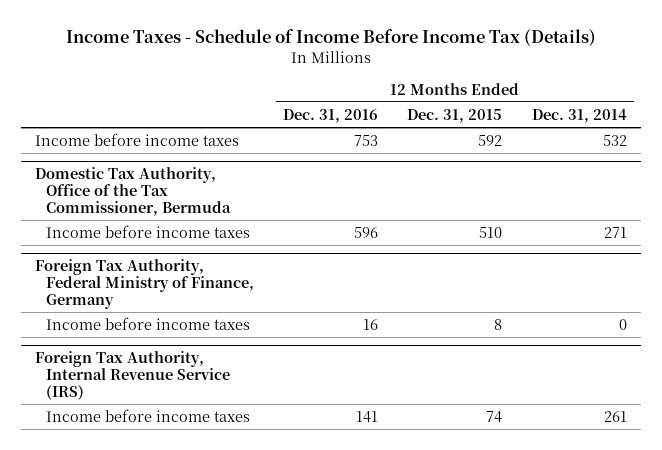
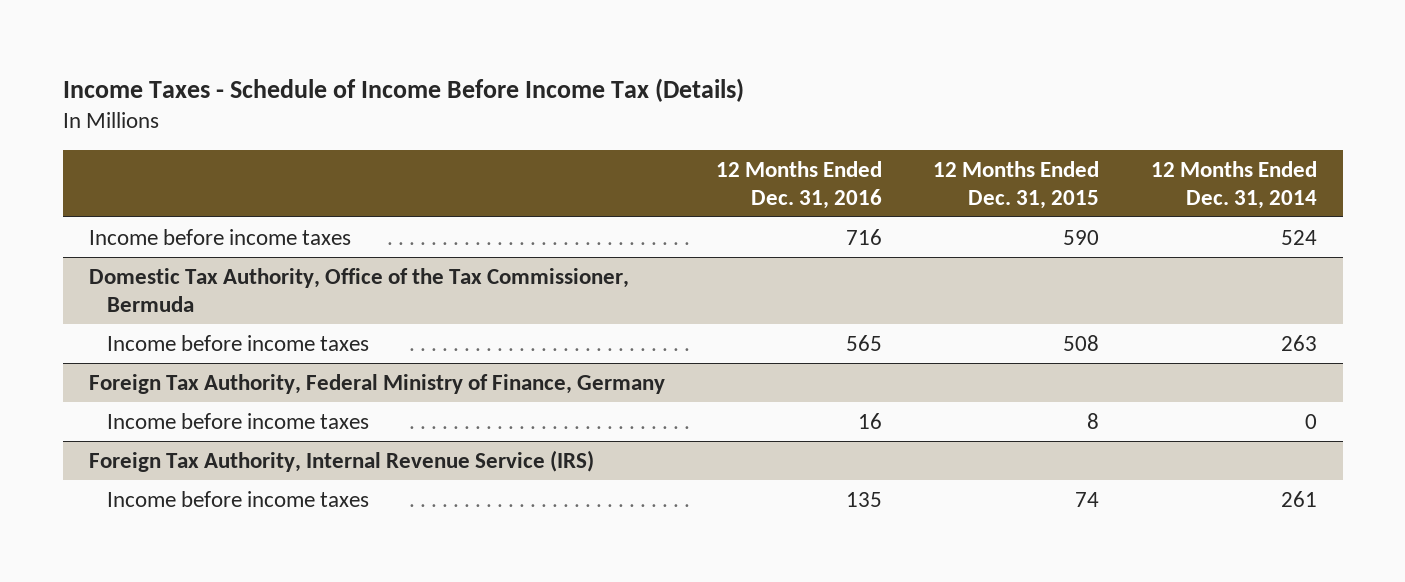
- Income before income taxes | 753 | 592 | 532
+ Income before income taxes | 716 | 590 | 524
@ Domestic Tax Authority, Office of the Tax Commissioner, Bermuda
- Income before income taxes | 596 | 510 | 271
+ Income before income taxes | 565 | 508 | 263
@ Foreign Tax Authority, Internal Revenue Service (IRS)
- Income before income taxes | 141 | 74 | 261
+ Income before income taxes | 135 | 74 | 261

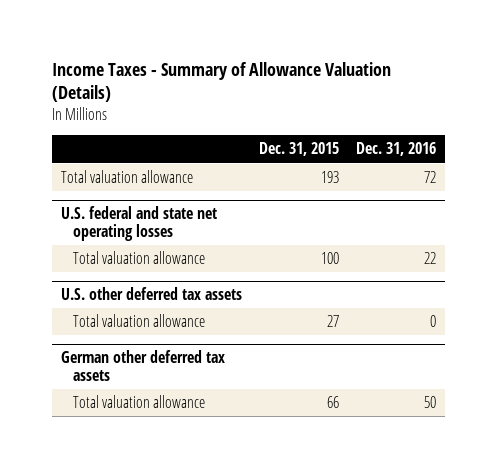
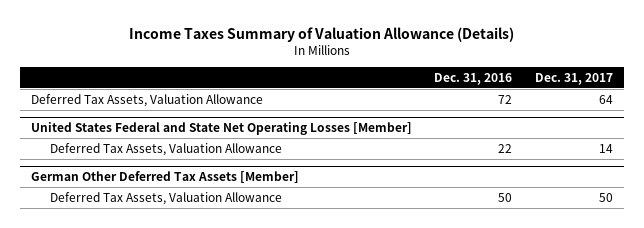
- Income Taxes - Summary of Allowance Valuation (Details)
+ Income Taxes Summary of Valuation Allowance (Details)
- | Dec. 31, 2015 | Dec. 31, 2016
+ | Dec. 31, 2016 | Dec. 31, 2017
- Total valuation allowance | 193 | 72
- U.S. federal and state net operating losses
- Total valuation allowance | 100 | 22
- U.S. other deferred tax assets
- Total valuation allowance | 27 | 0
- German other deferred tax assets
- Total valuation allowance | 66 | 50
+ Deferred Tax Assets, Valuation Allowance | 72 | 64
+ United States Federal and State Net Operating Losses [Member]
+ Deferred Tax Assets, Valuation Allowance | 22 | 14
+ German Other Deferred Tax Assets [Member]
+ Deferred Tax Assets, Valuation Allowance | 50 | 50

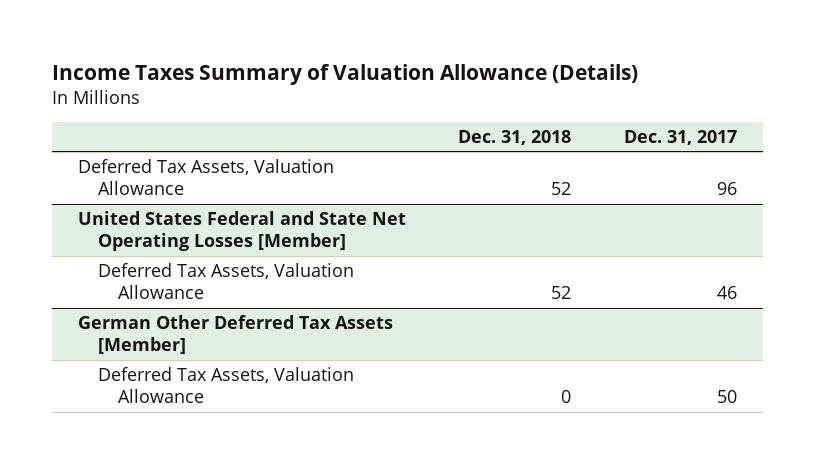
- | Dec. 31, 2016 | Dec. 31, 2017
+ | Dec. 31, 2018 | Dec. 31, 2017
- Deferred Tax Assets, Valuation Allowance | 72 | 64
+ Deferred Tax Assets, Valuation Allowance | 52 | 96
@ United States Federal and State Net Operating Losses [Member]
- Deferred Tax Assets, Valuation Allowance | 22 | 14
+ Deferred Tax Assets, Valuation Allowance | 52 | 46

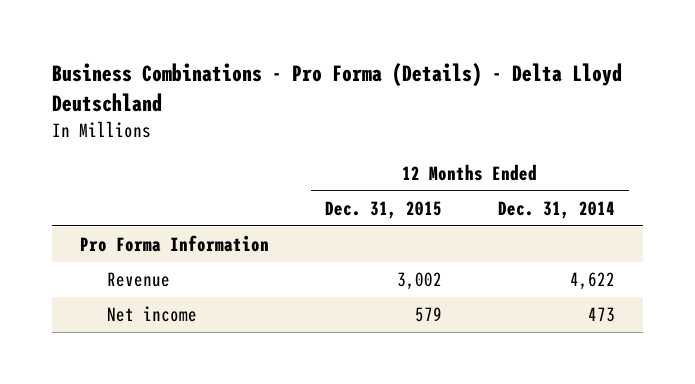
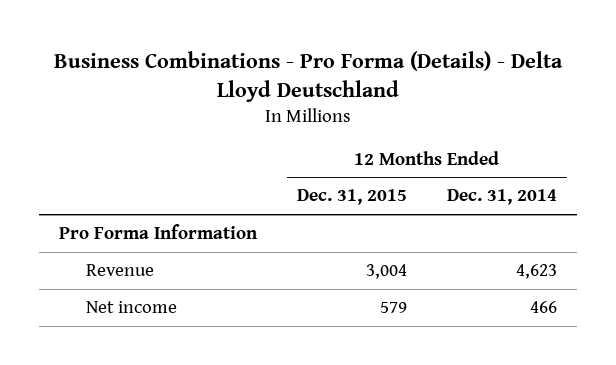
- Revenue | 3,002 | 4,622
- Net income | 579 | 473
+ Revenue | 3,004 | 4,623
+ Net income | 579 | 466

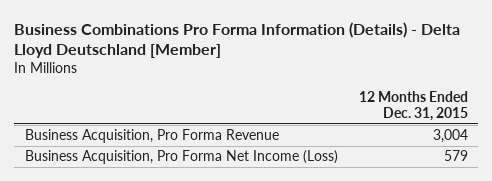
- Business Combinations - Pro Forma (Details) - Delta Lloyd Deutschland
+ Business Combinations Pro Forma Information (Details) - Delta Lloyd Deutschland [Member]
- | 12 Months Ended Dec. 31, 2015 | 12 Months Ended Dec. 31, 2014
+ | 12 Months Ended Dec. 31, 2015
- Pro Forma Information
- Revenue | 3,004 | 4,623
- Net income | 579 | 466
+ Business Acquisition, Pro Forma Revenue | 3,004
+ Business Acquisition, Pro Forma Net Income (Loss) | 579

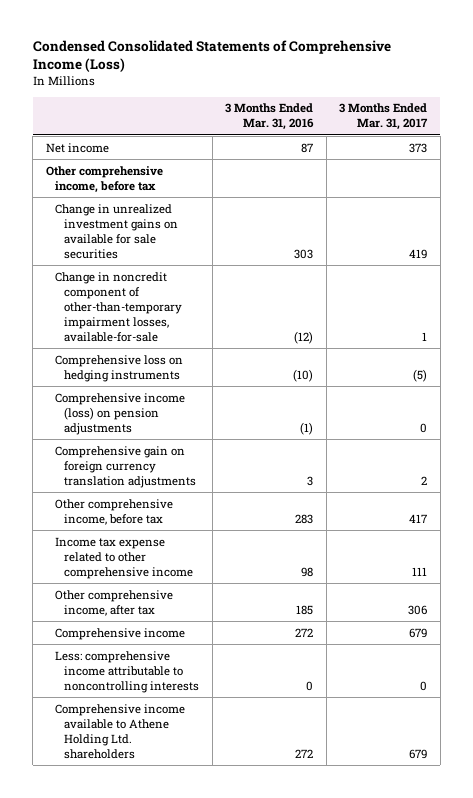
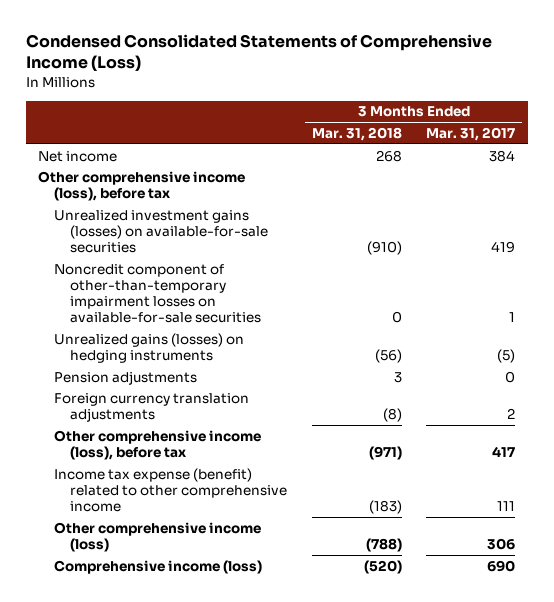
- | 3 Months Ended Mar. 31, 2016 | 3 Months Ended Mar. 31, 2017
+ | 3 Months Ended Mar. 31, 2018 | 3 Months Ended Mar. 31, 2017
- Net income | 87 | 373
- Other comprehensive income, before tax
- Change in unrealized investment gains on available for sale securities | 303 | 419
- Change in noncredit component of other-than-temporary impairment losses, available-for-sale | (12) | 1
- Comprehensive loss on hedging instruments | (10) | (5)
- Comprehensive income (loss) on pension adjustments | (1) | 0
- Comprehensive gain on foreign currency translation adjustments | 3 | 2
- Other comprehensive income, before tax | 283 | 417
- Income tax expense related to other comprehensive income | 98 | 111
- Other comprehensive income, after tax | 185 | 306
- Comprehensive income | 272 | 679
- Less: comprehensive income attributable to noncontrolling interests | 0 | 0
- Comprehensive income available to Athene Holding Ltd. shareholders | 272 | 679
+ Net income | 268 | 384
+ Other comprehensive income (loss), before tax
+ Unrealized investment gains (losses) on available-for-sale securities | (910) | 419
+ Noncredit component of other-than-temporary impairment losses on available-for-sale securities | 0 | 1
+ Unrealized gains (losses) on hedging instruments | (56) | (5)
+ Pension adjustments | 3 | 0
+ Foreign currency translation adjustments | (8) | 2
+ Other comprehensive income (loss), before tax | (971) | 417
+ Income tax expense (benefit) related to other comprehensive income | (183) | 111
+ Other comprehensive income (loss) | (788) | 306
+ Comprehensive income (loss) | (520) | 690

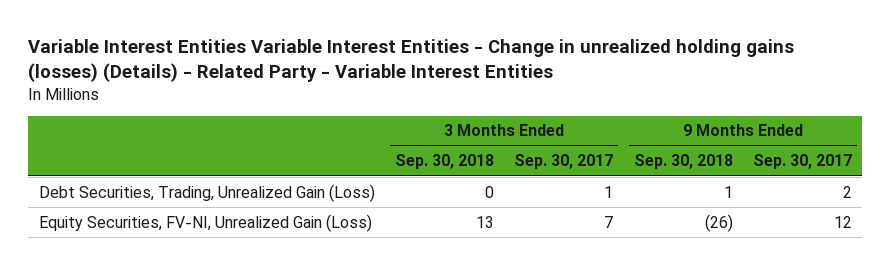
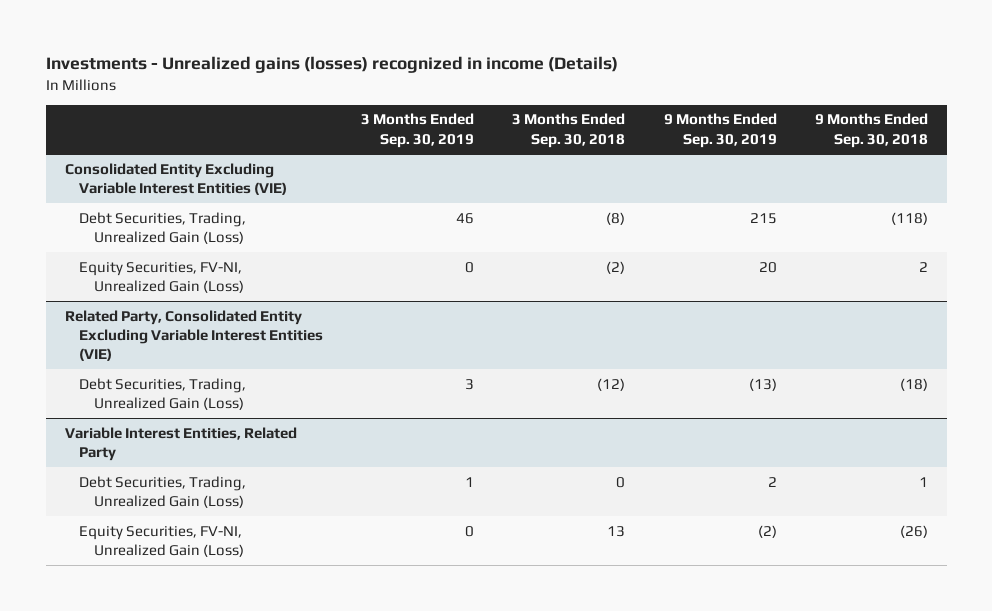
- Variable Interest Entities Variable Interest Entities - Change in unrealized holding gains (losses) (Details) - Related Party - Variable Interest Entities
+ Investments - Unrealized gains (losses) recognized in income (Details)
- | 3 Months Ended Sep. 30, 2018 | 3 Months Ended Sep. 30, 2017 | 9 Months Ended Sep. 30, 2018 | 9 Months Ended Sep. 30, 2017
+ | 3 Months Ended Sep. 30, 2019 | 3 Months Ended Sep. 30, 2018 | 9 Months Ended Sep. 30, 2019 | 9 Months Ended Sep. 30, 2018
+ Consolidated Entity Excluding Variable Interest Entities (VIE)
+ Debt Securities, Trading, Unrealized Gain (Loss) | 46 | (8) | 215 | (118)
+ Equity Securities, FV-NI, Unrealized Gain (Loss) | 0 | (2) | 20 | 2
+ Related Party, Consolidated Entity Excluding Variable Interest Entities (VIE)
+ Debt Securities, Trading, Unrealized Gain (Loss) | 3 | (12) | (13) | (18)
+ Variable Interest Entities, Related Party

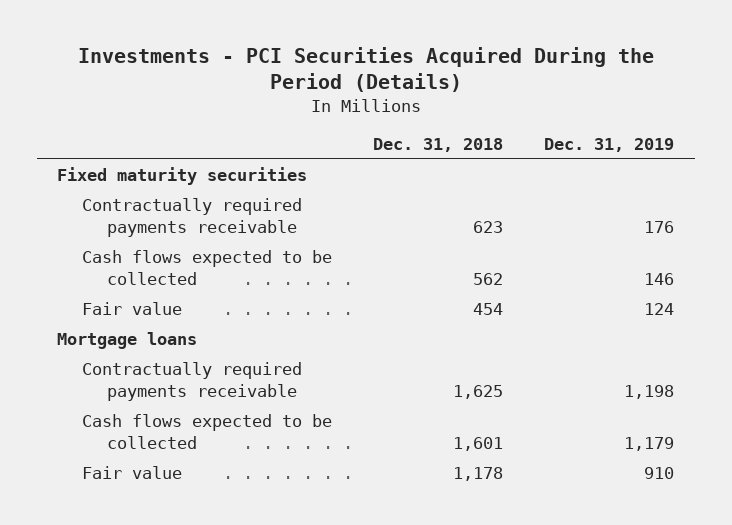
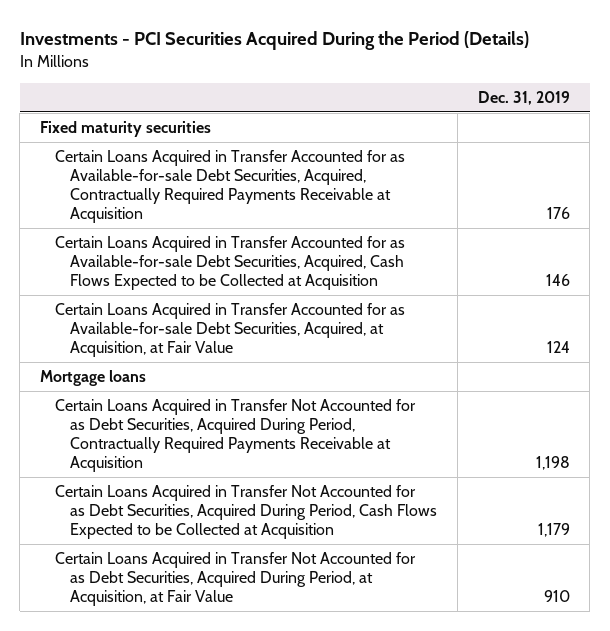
- | Dec. 31, 2018 | Dec. 31, 2019
+ | Dec. 31, 2019
- Contractually required payments receivable | 623 | 176
- Cash flows expected to be collected | 562 | 146
- Fair value | 454 | 124
+ Certain Loans Acquired in Transfer Accounted for as Available-for-sale Debt Securities, Acquired, Contractually Required Payments Receivable at Acquisition | 176
+ Certain Loans Acquired in Transfer Accounted for as Available-for-sale Debt Securities, Acquired, Cash Flows Expected to be Collected at Acquisition | 146
+ Certain Loans Acquired in Transfer Accounted for as Available-for-sale Debt Securities, Acquired, at Acquisition, at Fair Value | 124
- Contractually required payments receivable | 1,625 | 1,198
- Cash flows expected to be collected | 1,601 | 1,179
- Fair value | 1,178 | 910
+ Certain Loans Acquired in Transfer Not Accounted for as Debt Securities, Acquired During Period, Contractually Required Payments Receivable at Acquisition | 1,198
+ Certain Loans Acquired in Transfer Not Accounted for as Debt Securities, Acquired During Period, Cash Flows Expected to be Collected at Acquisition | 1,179
+ Certain Loans Acquired in Transfer Not Accounted for as Debt Securities, Acquired During Period, at Acquisition, at Fair Value | 910

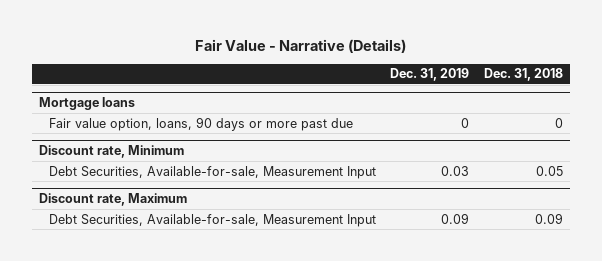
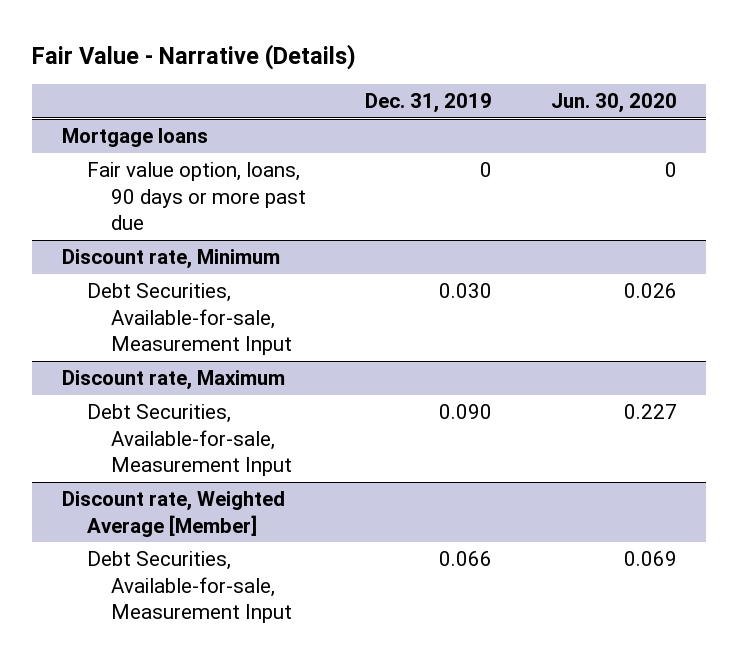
- | Dec. 31, 2019 | Dec. 31, 2018
+ | Dec. 31, 2019 | Jun. 30, 2020
@ Discount rate, Minimum
- Debt Securities, Available-for-sale, Measurement Input | 0.03 | 0.05
+ Debt Securities, Available-for-sale, Measurement Input | 0.030 | 0.026
@ Discount rate, Maximum
- Debt Securities, Available-for-sale, Measurement Input | 0.09 | 0.09
+ Debt Securities, Available-for-sale, Measurement Input | 0.090 | 0.227
+ Discount rate, Weighted Average [Member]
+ Debt Securities, Available-for-sale, Measurement Input | 0.066 | 0.069

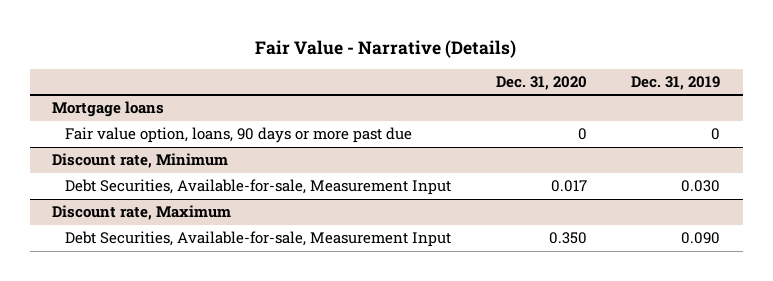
- | Dec. 31, 2019 | Jun. 30, 2020
+ | Dec. 31, 2020 | Dec. 31, 2019
- Discount rate, Weighted Average [Member]
- Debt Securities, Available-for-sale, Measurement Input | 0.066 | 0.069

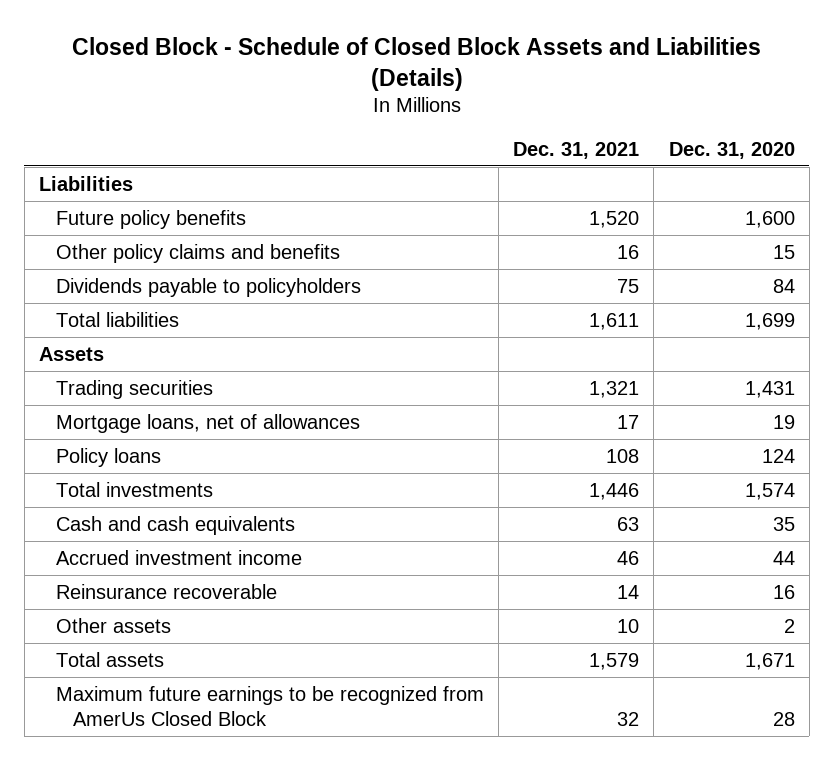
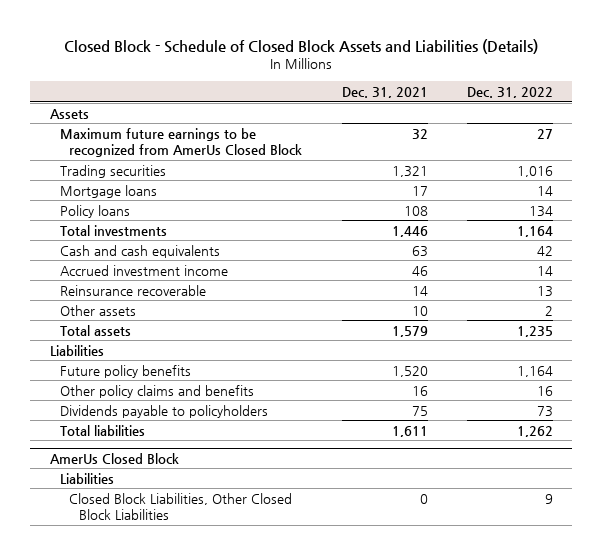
- | Dec. 31, 2021 | Dec. 31, 2020
+ | Dec. 31, 2021 | Dec. 31, 2022
moved up: Maximum future earnings to be recognized from AmerUs Closed Block | 32 | 27
- Mortgage loans, net of allowances | 17 | 19
+ Mortgage loans | 17 | 14
moved down: Liabilities
moved down: Future policy benefits | 1,520 | 1,164
moved down: Other policy claims and benefits | 16 | 16
moved down: Dividends payable to policyholders | 75 | 73
moved down: Total liabilities | 1,611 | 1,262
+ AmerUs Closed Block
+ Liabilities
+ Closed Block Liabilities, Other Closed Block Liabilities | 0 | 9

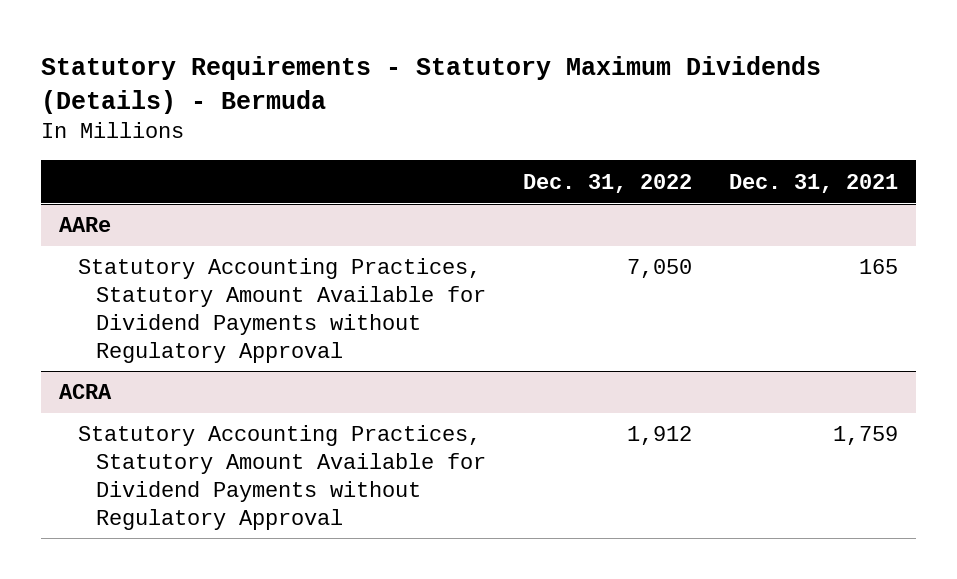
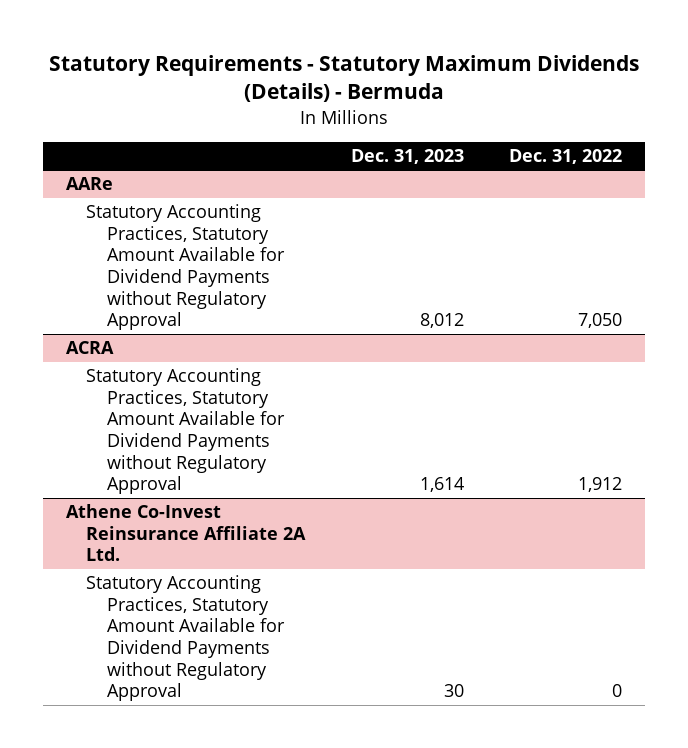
- | Dec. 31, 2022 | Dec. 31, 2021
+ | Dec. 31, 2023 | Dec. 31, 2022
+ Athene Co-Invest Reinsurance Affiliate 2A Ltd.
+ Statutory Accounting Practices, Statutory Amount Available for Dividend Payments without Regulatory Approval | 30 | 0

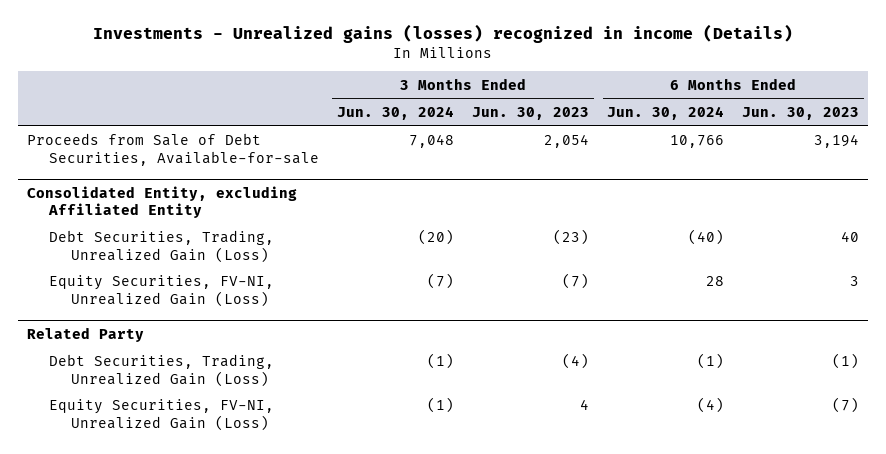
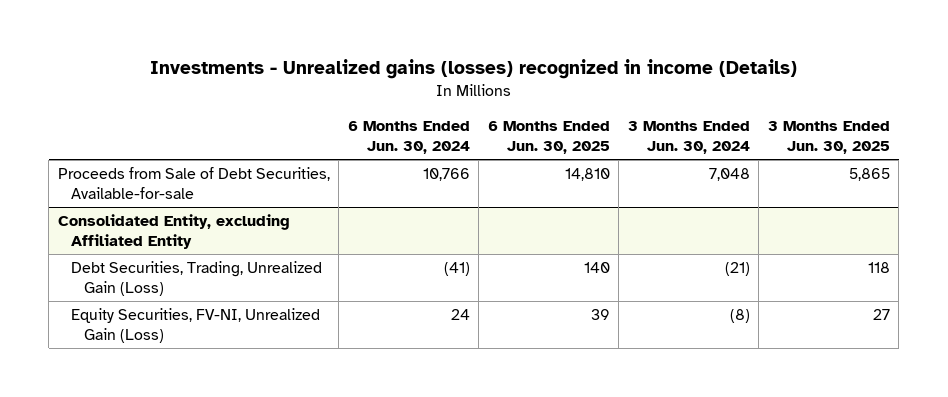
- | 3 Months Ended Jun. 30, 2024 | 3 Months Ended Jun. 30, 2023 | 6 Months Ended Jun. 30, 2024 | 6 Months Ended Jun. 30, 2023
+ | 6 Months Ended Jun. 30, 2024 | 6 Months Ended Jun. 30, 2025 | 3 Months Ended Jun. 30, 2024 | 3 Months Ended Jun. 30, 2025
@ Consolidated Entity, excluding Affiliated Entity
- Debt Securities, Trading, Unrealized Gain (Loss) | (20) | (23) | (40) | 40
- Equity Securities, FV-NI, Unrealized Gain (Loss) | (7) | (7) | 28 | 3
- Related Party
- Debt Securities, Trading, Unrealized Gain (Loss) | (1) | (4) | (1) | (1)
- Equity Securities, FV-NI, Unrealized Gain (Loss) | (1) | 4 | (4) | (7)
@ Consolidated Entity, excluding Affiliated Entity
+ Debt Securities, Trading, Unrealized Gain (Loss) | (41) | 140 | (21) | 118
+ Equity Securities, FV-NI, Unrealized Gain (Loss) | 24 | 39 | (8) | 27

